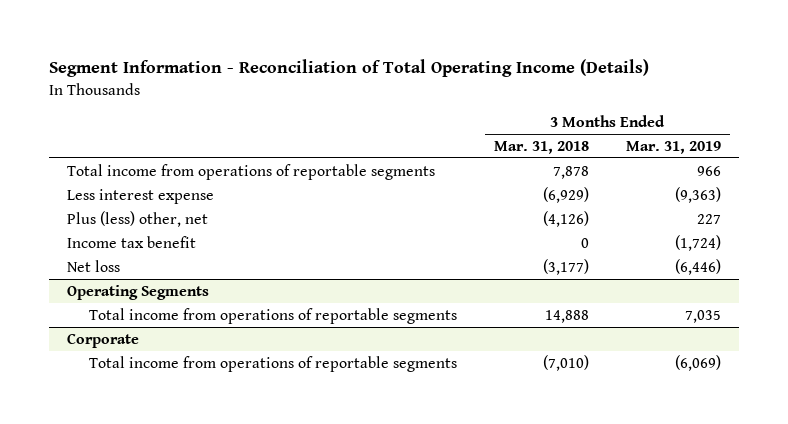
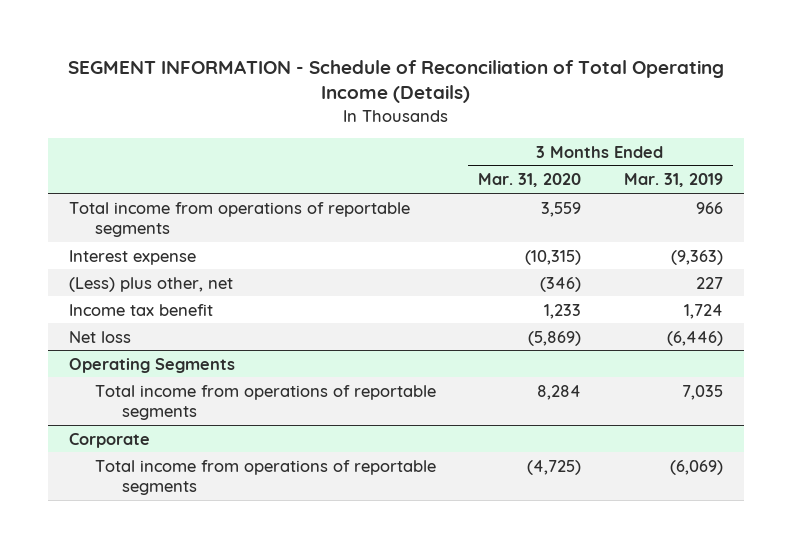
- Segment Information - Reconciliation of Total Operating Income (Details)
+ SEGMENT INFORMATION - Schedule of Reconciliation of Total Operating Income (Details)
- | 3 Months Ended Mar. 31, 2018 | 3 Months Ended Mar. 31, 2019
+ | 3 Months Ended Mar. 31, 2020 | 3 Months Ended Mar. 31, 2019
- Less interest expense | (6,929) | (9,363)
- Plus (less) other, net | (4,126) | 227
- Income tax benefit | 0 | (1,724)
+ Interest expense | (10,315) | (9,363)
+ (Less) plus other, net | (346) | 227
+ Income tax benefit | 1,233 | 1,724

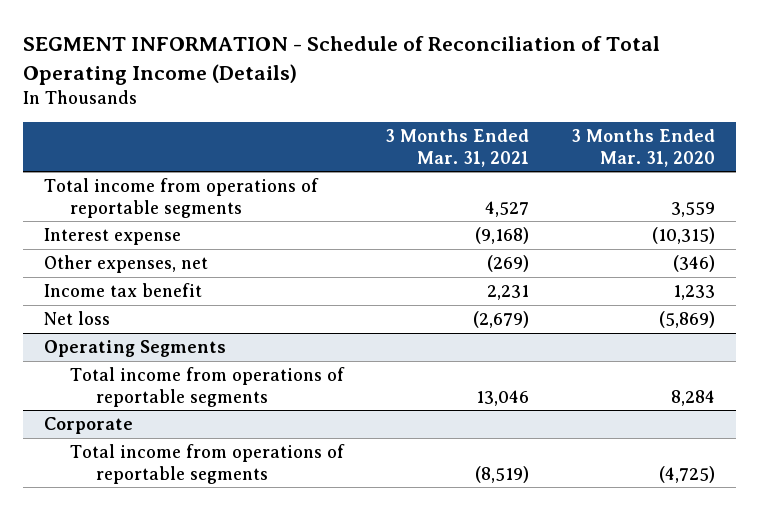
- | 3 Months Ended Mar. 31, 2020 | 3 Months Ended Mar. 31, 2019
+ | 3 Months Ended Mar. 31, 2021 | 3 Months Ended Mar. 31, 2020
- (Less) plus other, net | (346) | 227
+ Other expenses, net | (269) | (346)

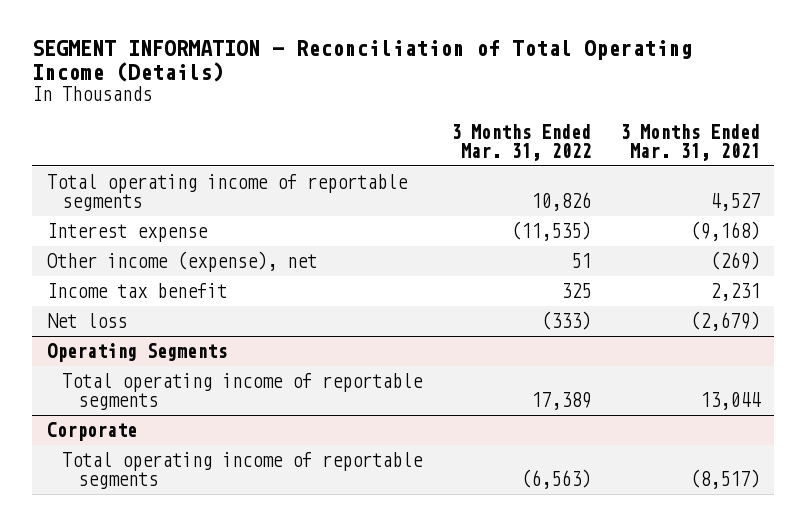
- SEGMENT INFORMATION - Schedule of Reconciliation of Total Operating Income (Details)
+ SEGMENT INFORMATION - Reconciliation of Total Operating Income (Details)
- | 3 Months Ended Mar. 31, 2021 | 3 Months Ended Mar. 31, 2020
+ | 3 Months Ended Mar. 31, 2022 | 3 Months Ended Mar. 31, 2021
- Total income from operations of reportable segments | 4,527 | 3,559
+ Total operating income of reportable segments | 10,826 | 4,527
- Other expenses, net | (269) | (346)
+ Other income (expense), net | 51 | (269)
@ Operating Segments
- Total income from operations of reportable segments | 13,046 | 8,284
+ Total operating income of reportable segments | 17,389 | 13,044
@ Corporate
- Total income from operations of reportable segments | (8,519) | (4,725)
+ Total operating income of reportable segments | (6,563) | (8,517)

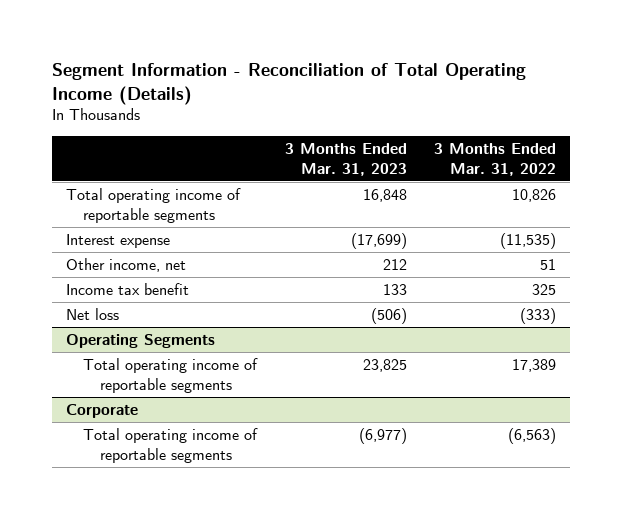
- SEGMENT INFORMATION - Reconciliation of Total Operating Income (Details)
+ Segment Information - Reconciliation of Total Operating Income (Details)
- | 3 Months Ended Mar. 31, 2022 | 3 Months Ended Mar. 31, 2021
+ | 3 Months Ended Mar. 31, 2023 | 3 Months Ended Mar. 31, 2022
- Other income (expense), net | 51 | (269)
+ Other income, net | 212 | 51

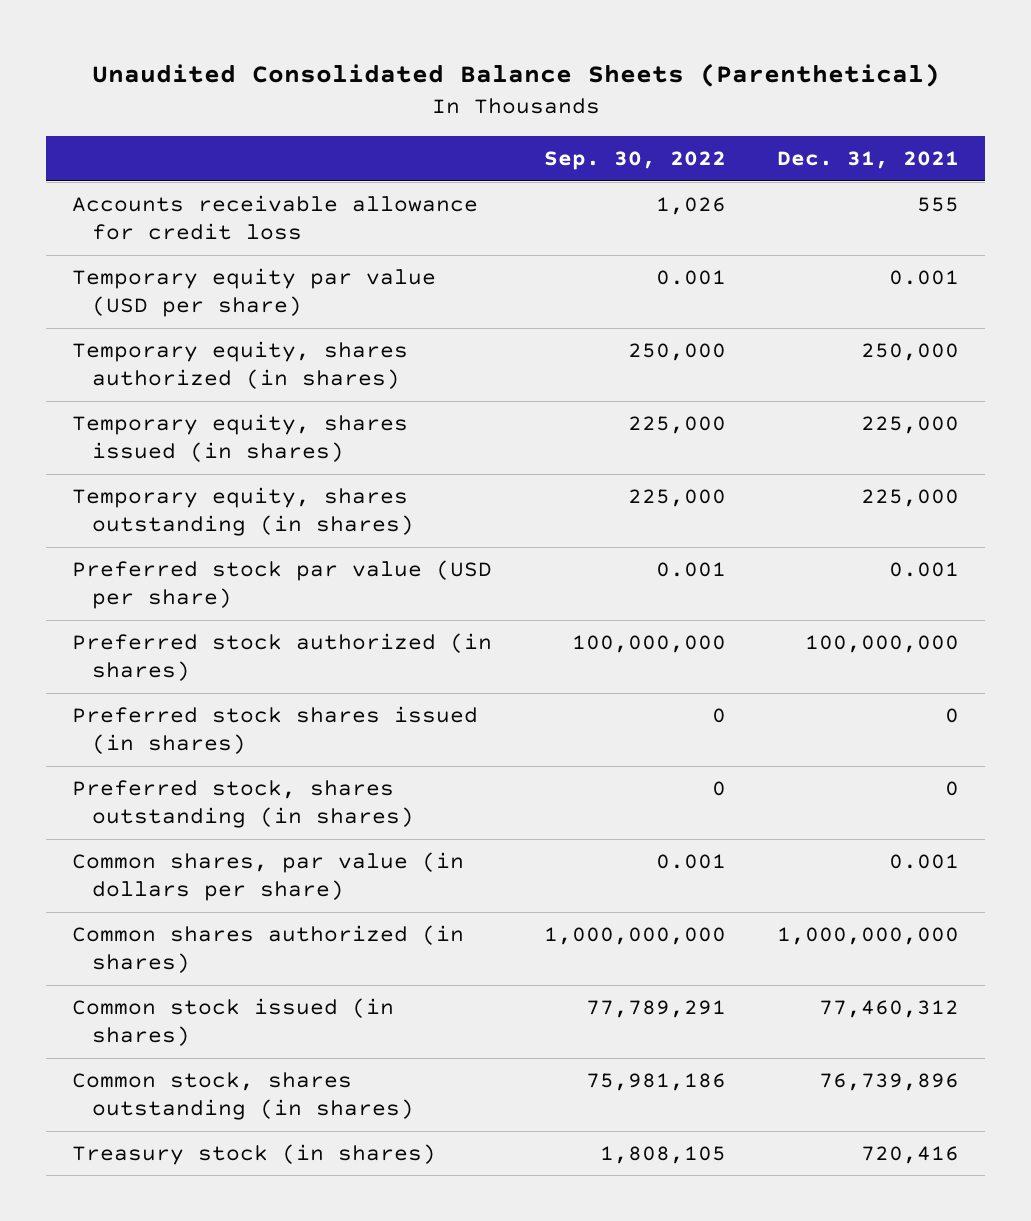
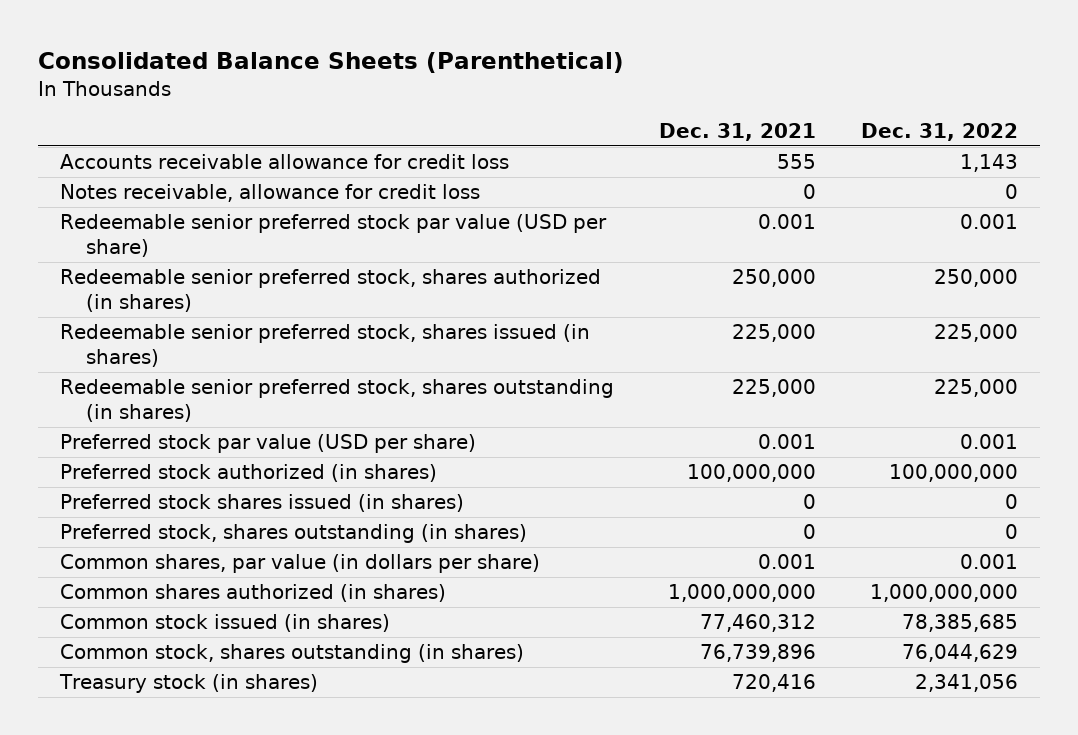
- Unaudited Consolidated Balance Sheets (Parenthetical)
+ Consolidated Balance Sheets (Parenthetical)
- | Sep. 30, 2022 | Dec. 31, 2021
+ | Dec. 31, 2021 | Dec. 31, 2022
- Temporary equity par value (USD per share) | 0.001 | 0.001
- Temporary equity, shares authorized (in shares) | 250,000 | 250,000
- Temporary equity, shares issued (in shares) | 225,000 | 225,000
- Temporary equity, shares outstanding (in shares) | 225,000 | 225,000
+ Notes receivable, allowance for credit loss | 0 | 0
+ Redeemable senior preferred stock par value (USD per share) | 0.001 | 0.001
+ Redeemable senior preferred stock, shares authorized (in shares) | 250,000 | 250,000
+ Redeemable senior preferred stock, shares issued (in shares) | 225,000 | 225,000
+ Redeemable senior preferred stock, shares outstanding (in shares) | 225,000 | 225,000

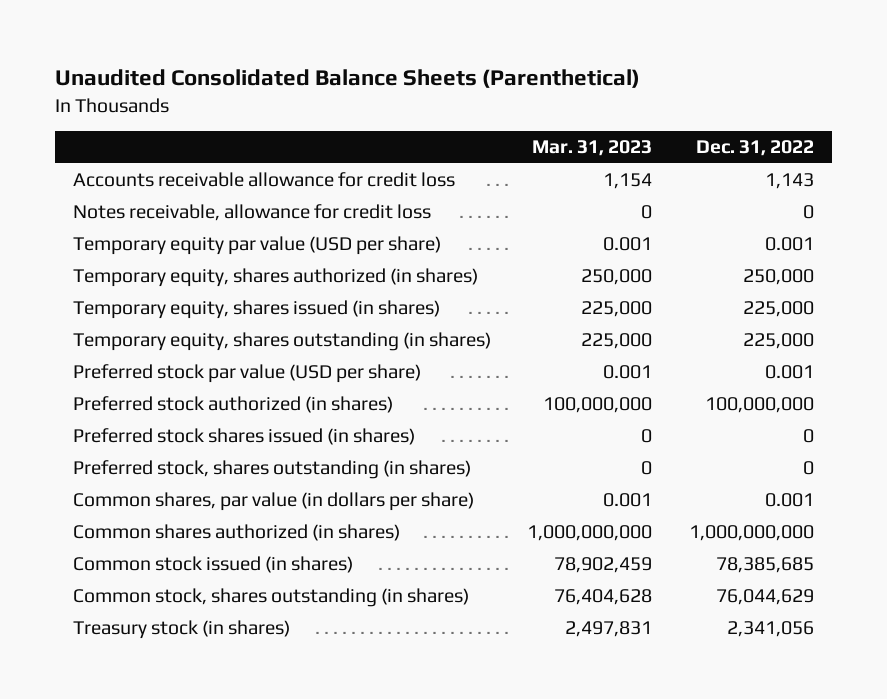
- Consolidated Balance Sheets (Parenthetical)
+ Unaudited Consolidated Balance Sheets (Parenthetical)
- | Dec. 31, 2021 | Dec. 31, 2022
+ | Mar. 31, 2023 | Dec. 31, 2022
- Redeemable senior preferred stock par value (USD per share) | 0.001 | 0.001
- Redeemable senior preferred stock, shares authorized (in shares) | 250,000 | 250,000
- Redeemable senior preferred stock, shares issued (in shares) | 225,000 | 225,000
- Redeemable senior preferred stock, shares outstanding (in shares) | 225,000 | 225,000
+ Temporary equity par value (USD per share) | 0.001 | 0.001
+ Temporary equity, shares authorized (in shares) | 250,000 | 250,000
+ Temporary equity, shares issued (in shares) | 225,000 | 225,000
+ Temporary equity, shares outstanding (in shares) | 225,000 | 225,000

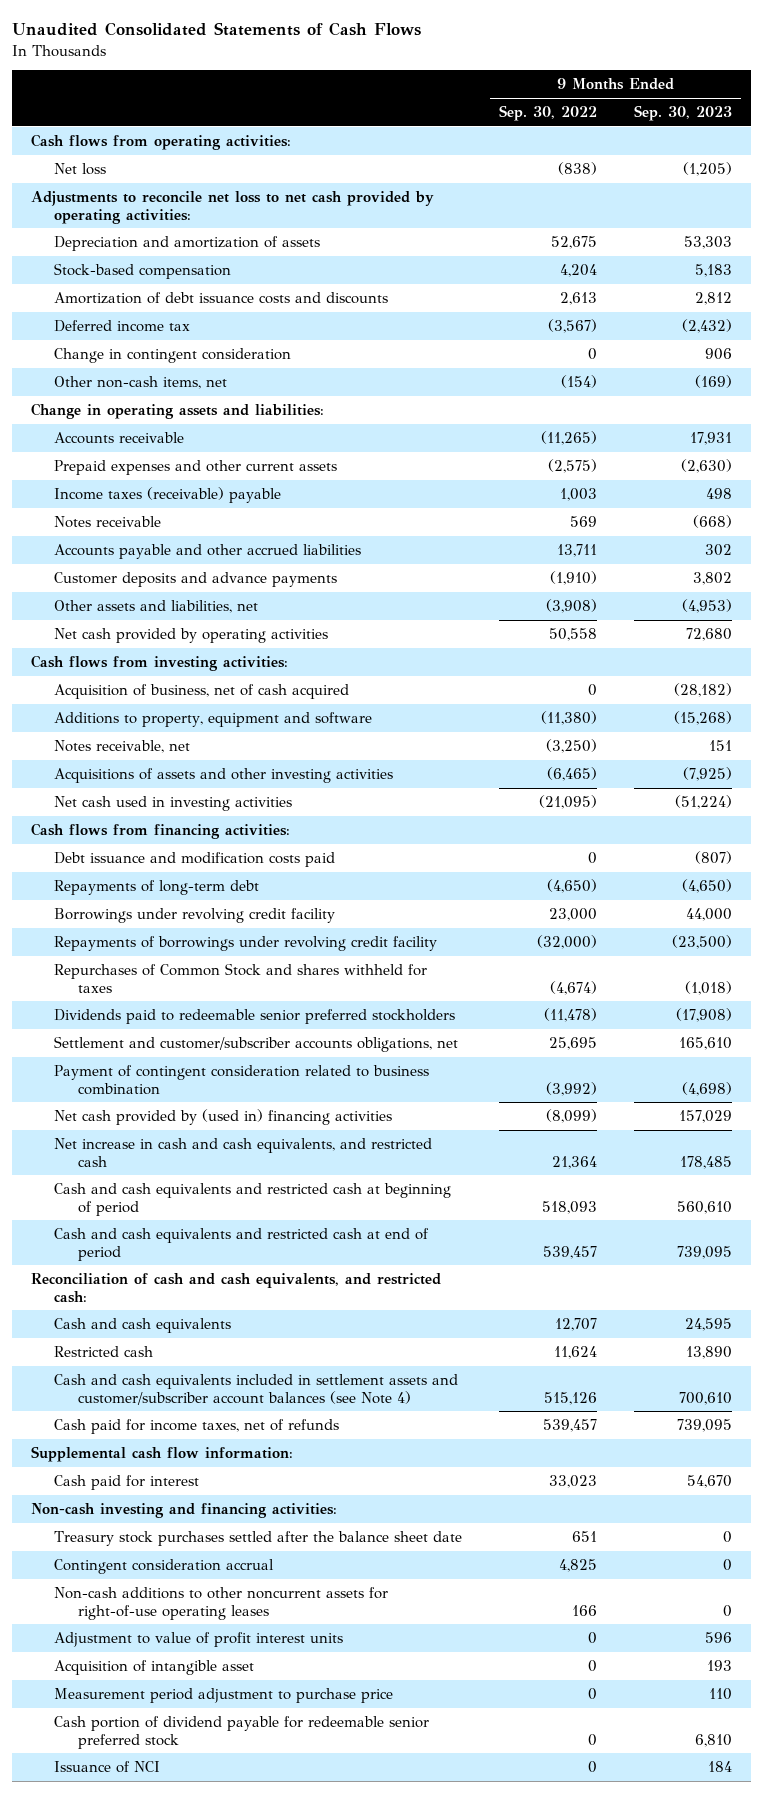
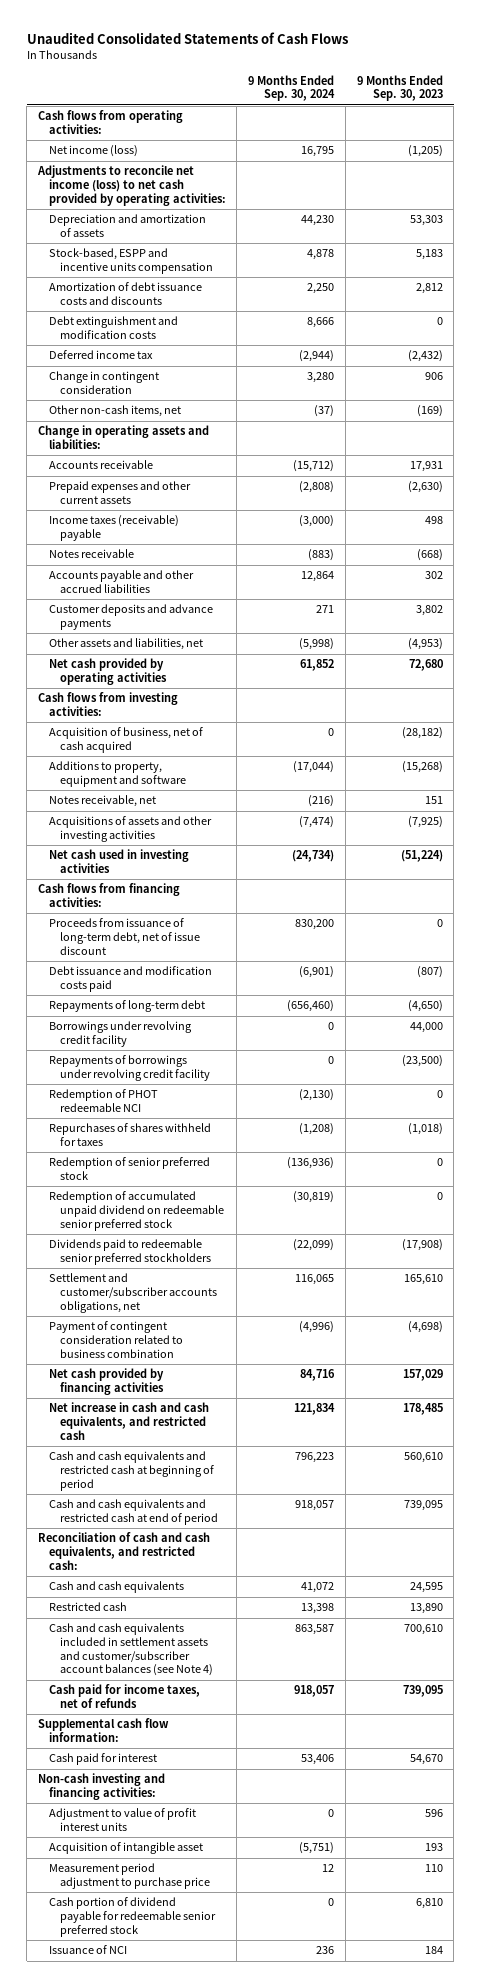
- | 9 Months Ended Sep. 30, 2022 | 9 Months Ended Sep. 30, 2023
+ | 9 Months Ended Sep. 30, 2024 | 9 Months Ended Sep. 30, 2023
- Net loss | (838) | (1,205)
- Adjustments to reconcile net loss to net cash provided by operating activities:
+ Net income (loss) | 16,795 | (1,205)
+ Adjustments to reconcile net income (loss) to net cash provided by operating activities:
- Stock-based compensation | 4,204 | 5,183
+ Stock-based, ESPP and incentive units compensation | 4,878 | 5,183
+ Debt extinguishment and modification costs | 8,666 | 0
+ Proceeds from issuance of long-term debt, net of issue discount | 830,200 | 0
- Repurchases of Common Stock and shares withheld for taxes | (4,674) | (1,018)
+ Redemption of PHOT redeemable NCI | (2,130) | 0
+ Repurchases of shares withheld for taxes | (1,208) | (1,018)
+ Redemption of senior preferred stock | (136,936) | 0
+ Redemption of accumulated unpaid dividend on redeemable senior preferred stock | (30,819) | 0
- Net cash provided by (used in) financing activities | (8,099) | 157,029
+ Net cash provided by financing activities | 84,716 | 157,029
- Treasury stock purchases settled after the balance sheet date | 651 | 0
- Contingent consideration accrual | 4,825 | 0
- Non-cash additions to other noncurrent assets for right-of-use operating leases | 166 | 0

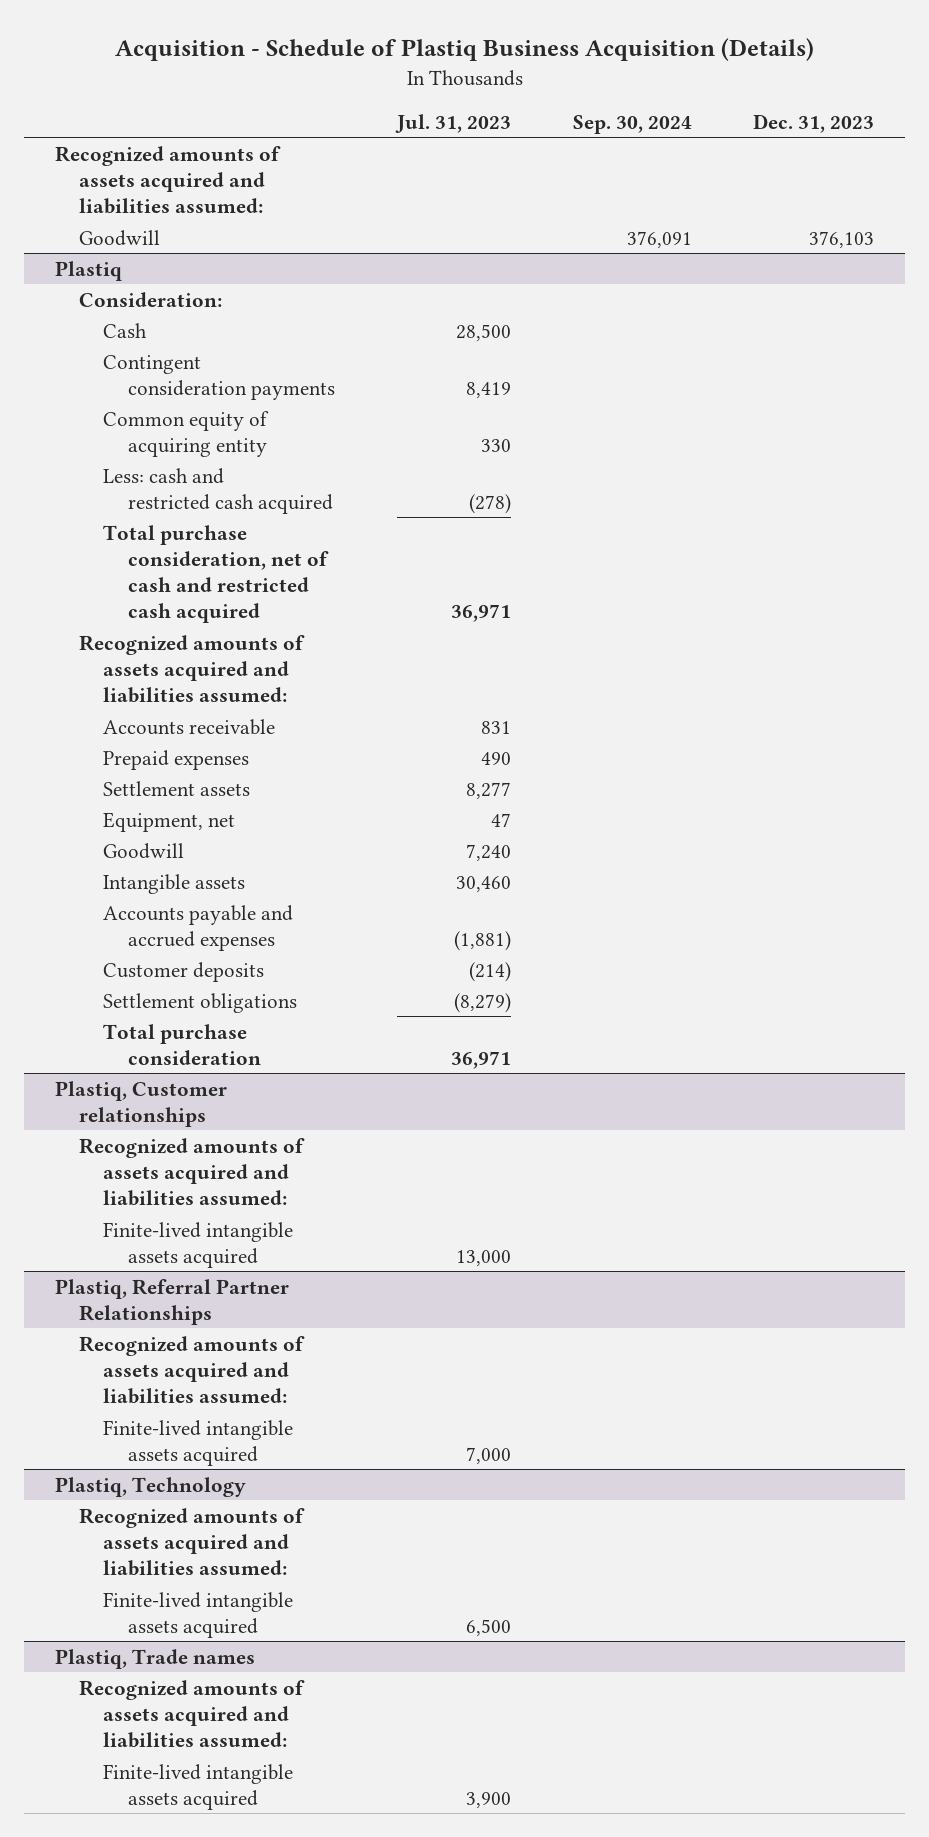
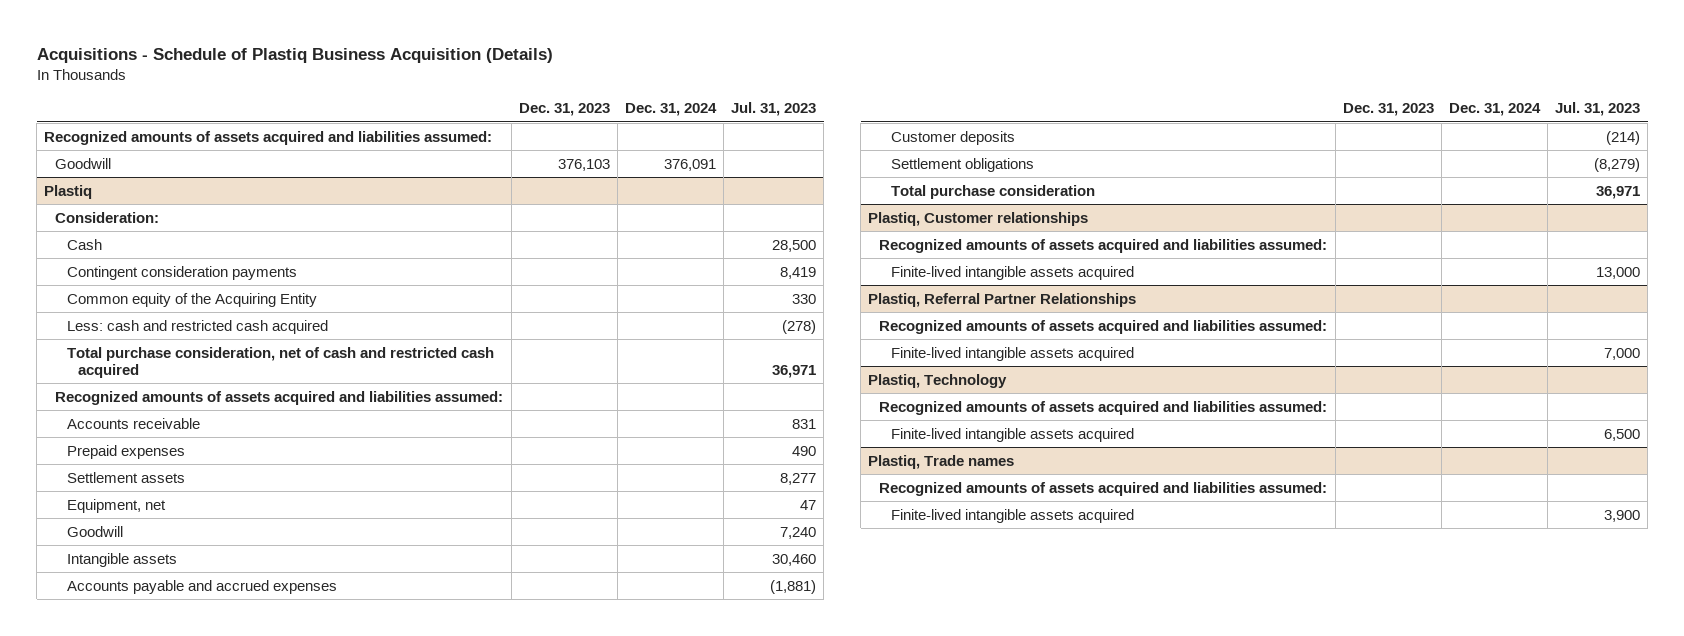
- Acquisition - Schedule of Plastiq Business Acquisition (Details)
+ Acquisitions - Schedule of Plastiq Business Acquisition (Details)
- | Jul. 31, 2023 | Sep. 30, 2024 | Dec. 31, 2023
+ | Dec. 31, 2023 | Dec. 31, 2024 | Jul. 31, 2023
@ Plastiq
- Common equity of acquiring entity | 330 | |
+ Common equity of the Acquiring Entity | | | 330

